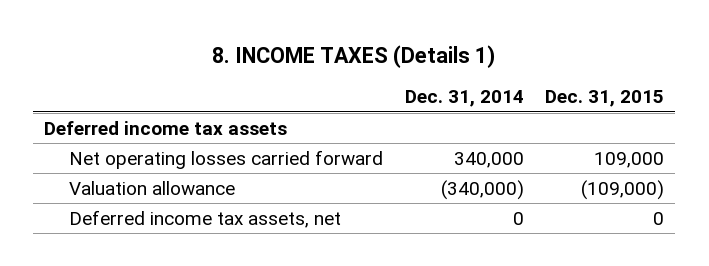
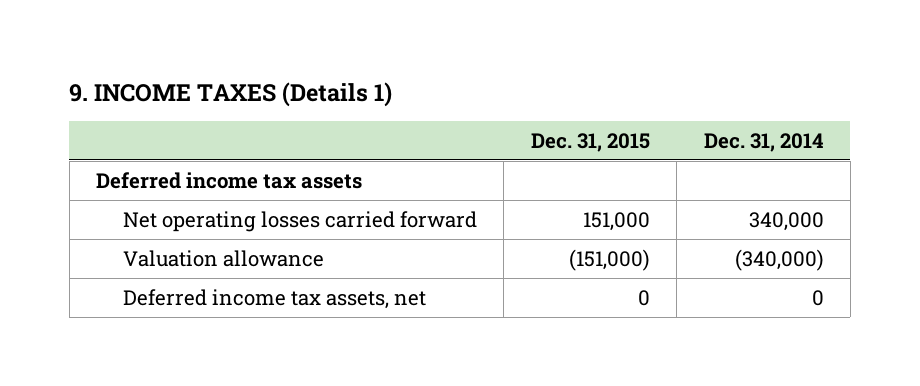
- 8. INCOME TAXES (Details 1)
+ 9. INCOME TAXES (Details 1)
- | Dec. 31, 2014 | Dec. 31, 2015
+ | Dec. 31, 2015 | Dec. 31, 2014
- Net operating losses carried forward | 340,000 | 109,000
- Valuation allowance | (340,000) | (109,000)
+ Net operating losses carried forward | 151,000 | 340,000
+ Valuation allowance | (151,000) | (340,000)

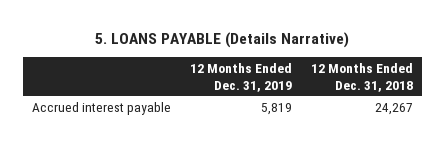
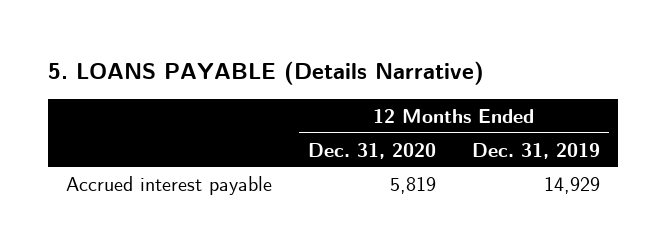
- | 12 Months Ended Dec. 31, 2019 | 12 Months Ended Dec. 31, 2018
+ | 12 Months Ended Dec. 31, 2020 | 12 Months Ended Dec. 31, 2019
- Accrued interest payable | 5,819 | 24,267
+ Accrued interest payable | 5,819 | 14,929

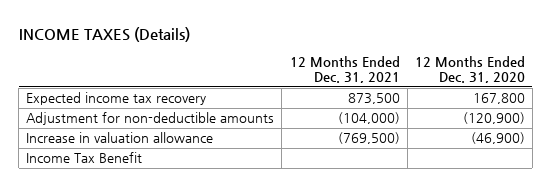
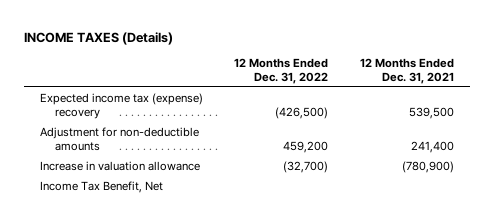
- | 12 Months Ended Dec. 31, 2021 | 12 Months Ended Dec. 31, 2020
+ | 12 Months Ended Dec. 31, 2022 | 12 Months Ended Dec. 31, 2021
- Expected income tax recovery | 873,500 | 167,800
- Adjustment for non-deductible amounts | (104,000) | (120,900)
- Increase in valuation allowance | (769,500) | (46,900)
- Income Tax Benefit
+ Expected income tax (expense) recovery | (426,500) | 539,500
+ Adjustment for non-deductible amounts | 459,200 | 241,400
+ Increase in valuation allowance | (32,700) | (780,900)
+ Income Tax Benefit, Net

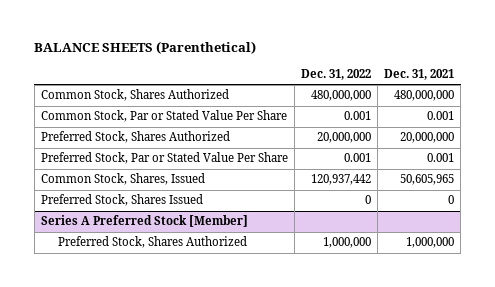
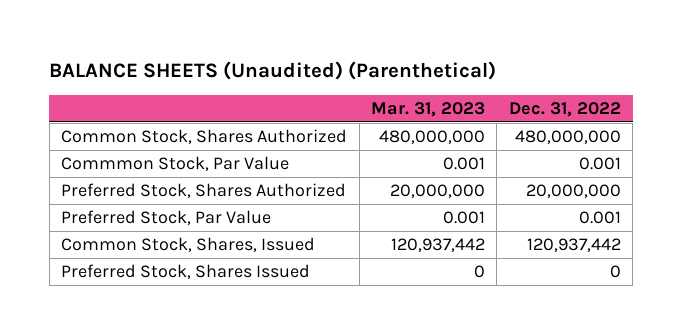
- BALANCE SHEETS (Parenthetical)
+ BALANCE SHEETS (Unaudited) (Parenthetical)
- | Dec. 31, 2022 | Dec. 31, 2021
+ | Mar. 31, 2023 | Dec. 31, 2022
- Common Stock, Par or Stated Value Per Share | 0.001 | 0.001
+ Commmon Stock, Par Value | 0.001 | 0.001
- Preferred Stock, Par or Stated Value Per Share | 0.001 | 0.001
+ Preferred Stock, Par Value | 0.001 | 0.001
- Series A Preferred Stock [Member]
- Preferred Stock, Shares Authorized | 1,000,000 | 1,000,000

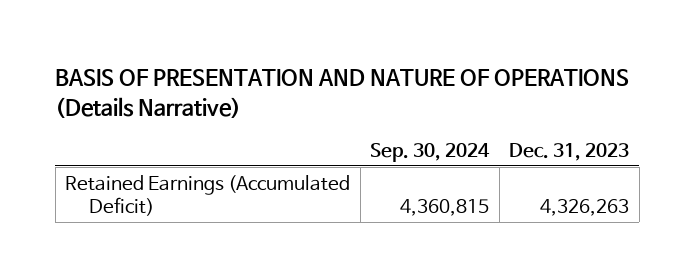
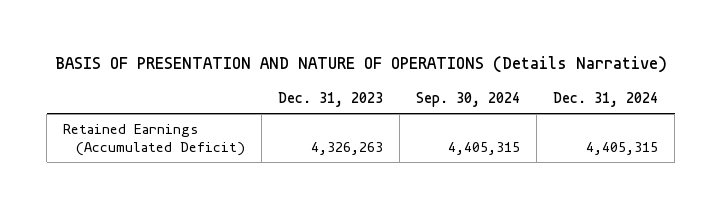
- | Sep. 30, 2024 | Dec. 31, 2023
+ | Dec. 31, 2023 | Sep. 30, 2024 | Dec. 31, 2024
- Retained Earnings (Accumulated Deficit) | 4,360,815 | 4,326,263
+ Retained Earnings (Accumulated Deficit) | 4,326,263 | 4,405,315 | 4,405,315

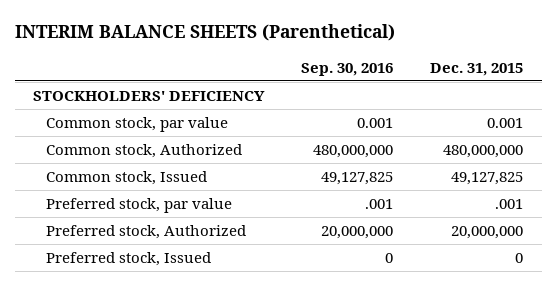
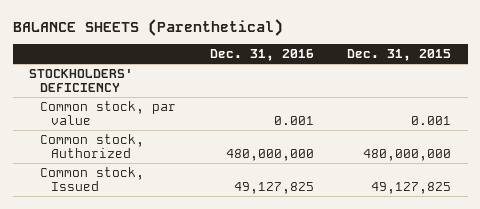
- INTERIM BALANCE SHEETS (Parenthetical)
+ BALANCE SHEETS (Parenthetical)
- | Sep. 30, 2016 | Dec. 31, 2015
+ | Dec. 31, 2016 | Dec. 31, 2015
- Preferred stock, par value | .001 | .001
- Preferred stock, Authorized | 20,000,000 | 20,000,000
- Preferred stock, Issued | 0 | 0

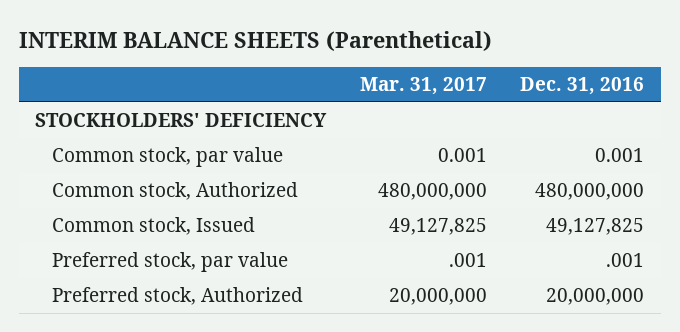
- BALANCE SHEETS (Parenthetical)
+ INTERIM BALANCE SHEETS (Parenthetical)
- | Dec. 31, 2016 | Dec. 31, 2015
+ | Mar. 31, 2017 | Dec. 31, 2016
+ Preferred stock, par value | .001 | .001
+ Preferred stock, Authorized | 20,000,000 | 20,000,000

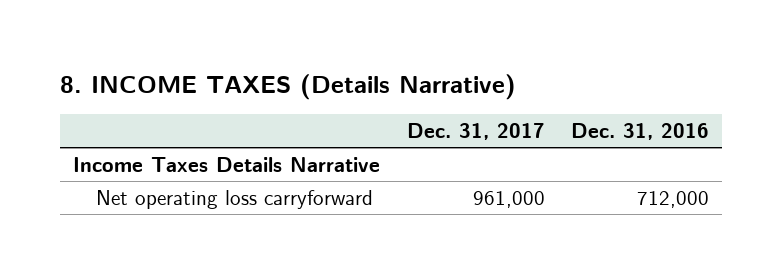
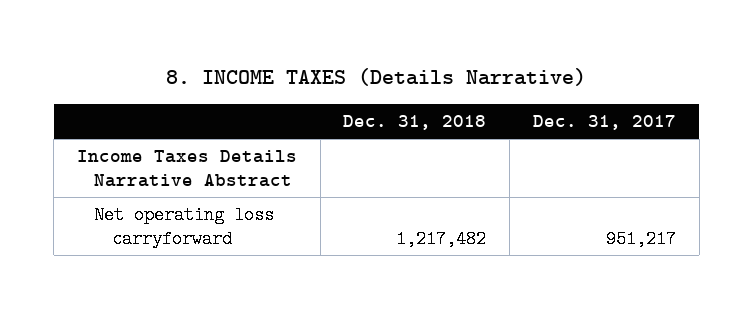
- | Dec. 31, 2017 | Dec. 31, 2016
+ | Dec. 31, 2018 | Dec. 31, 2017
- Income Taxes Details Narrative
- Net operating loss carryforward | 961,000 | 712,000
+ Income Taxes Details Narrative Abstract
+ Net operating loss carryforward | 1,217,482 | 951,217

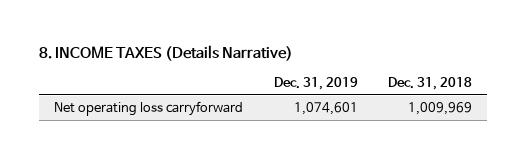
- | Dec. 31, 2018 | Dec. 31, 2017
+ | Dec. 31, 2019 | Dec. 31, 2018
- Income Taxes Details Narrative Abstract
- Net operating loss carryforward | 1,217,482 | 951,217
+ Net operating loss carryforward | 1,074,601 | 1,009,969

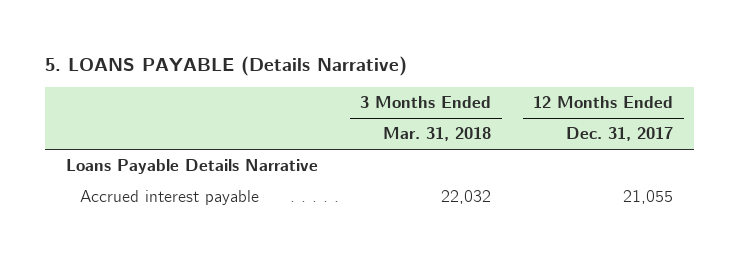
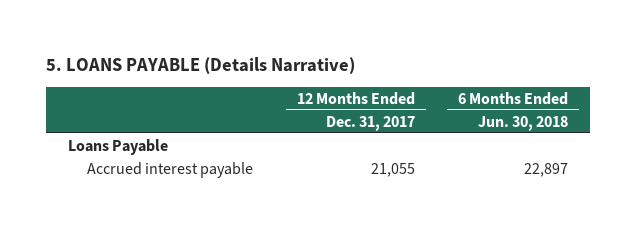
- | 3 Months Ended Mar. 31, 2018 | 12 Months Ended Dec. 31, 2017
+ | 12 Months Ended Dec. 31, 2017 | 6 Months Ended Jun. 30, 2018
- Loans Payable Details Narrative
+ Loans Payable

